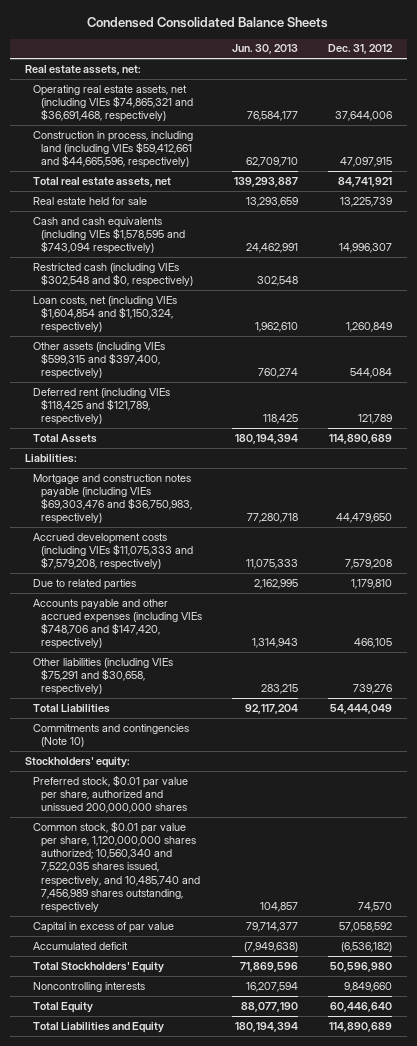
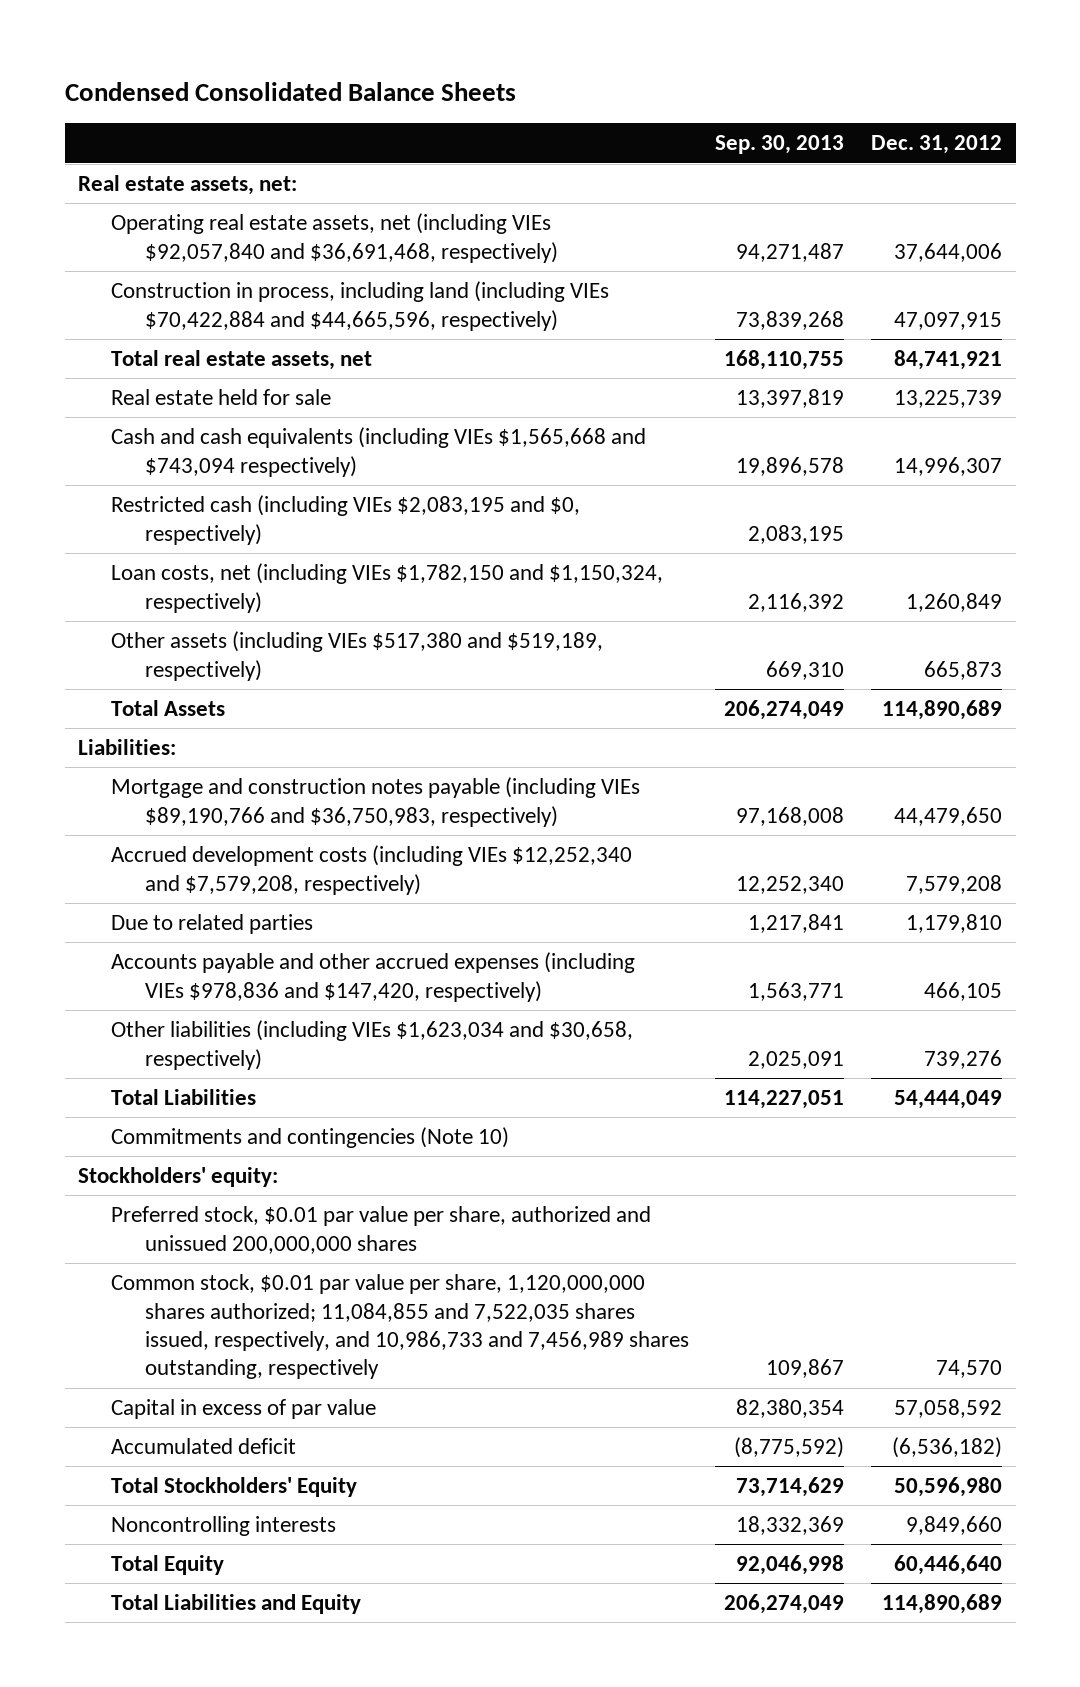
- | Jun. 30, 2013 | Dec. 31, 2012
+ | Sep. 30, 2013 | Dec. 31, 2012
- Operating real estate assets, net (including VIEs $74,865,321 and $36,691,468, respectively) | 76,584,177 | 37,644,006
- Construction in process, including land (including VIEs $59,412,661 and $44,665,596, respectively) | 62,709,710 | 47,097,915
+ Operating real estate assets, net (including VIEs $92,057,840 and $36,691,468, respectively) | 94,271,487 | 37,644,006
+ Construction in process, including land (including VIEs $70,422,884 and $44,665,596, respectively) | 73,839,268 | 47,097,915
- Cash and cash equivalents (including VIEs $1,578,595 and $743,094 respectively) | 24,462,991 | 14,996,307
- Restricted cash (including VIEs $302,548 and $0, respectively) | 302,548 |
- Loan costs, net (including VIEs $1,604,854 and $1,150,324, respectively) | 1,962,610 | 1,260,849
- Other assets (including VIEs $599,315 and $397,400, respectively) | 760,274 | 544,084
- Deferred rent (including VIEs $118,425 and $121,789, respectively) | 118,425 | 121,789
+ Cash and cash equivalents (including VIEs $1,565,668 and $743,094 respectively) | 19,896,578 | 14,996,307
+ Restricted cash (including VIEs $2,083,195 and $0, respectively) | 2,083,195 |
+ Loan costs, net (including VIEs $1,782,150 and $1,150,324, respectively) | 2,116,392 | 1,260,849
+ Other assets (including VIEs $517,380 and $519,189, respectively) | 669,310 | 665,873
- Mortgage and construction notes payable (including VIEs $69,303,476 and $36,750,983, respectively) | 77,280,718 | 44,479,650
- Accrued development costs (including VIEs $11,075,333 and $7,579,208, respectively) | 11,075,333 | 7,579,208
+ Mortgage and construction notes payable (including VIEs $89,190,766 and $36,750,983, respectively) | 97,168,008 | 44,479,650
+ Accrued development costs (including VIEs $12,252,340 and $7,579,208, respectively) | 12,252,340 | 7,579,208
- Accounts payable and other accrued expenses (including VIEs $748,706 and $147,420, respectively) | 1,314,943 | 466,105
- Other liabilities (including VIEs $75,291 and $30,658, respectively) | 283,215 | 739,276
+ Accounts payable and other accrued expenses (including VIEs $978,836 and $147,420, respectively) | 1,563,771 | 466,105
+ Other liabilities (including VIEs $1,623,034 and $30,658, respectively) | 2,025,091 | 739,276
- Common stock, $0.01 par value per share, 1,120,000,000 shares authorized; 10,560,340 and 7,522,035 shares issued, respectively, and 10,485,740 and 7,456,989 shares outstanding, respectively | 104,857 | 74,570
+ Common stock, $0.01 par value per share, 1,120,000,000 shares authorized; 11,084,855 and 7,522,035 shares issued, respectively, and 10,986,733 and 7,456,989 shares outstanding, respectively | 109,867 | 74,570

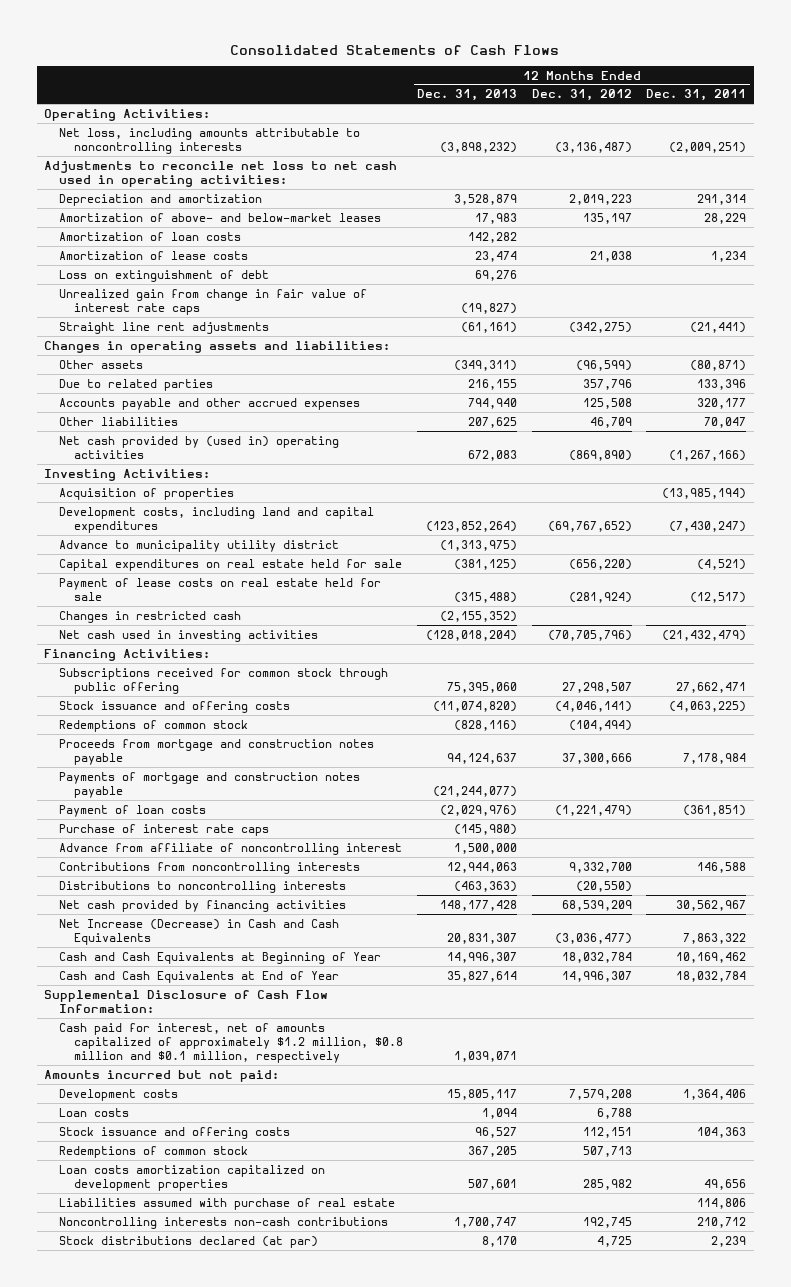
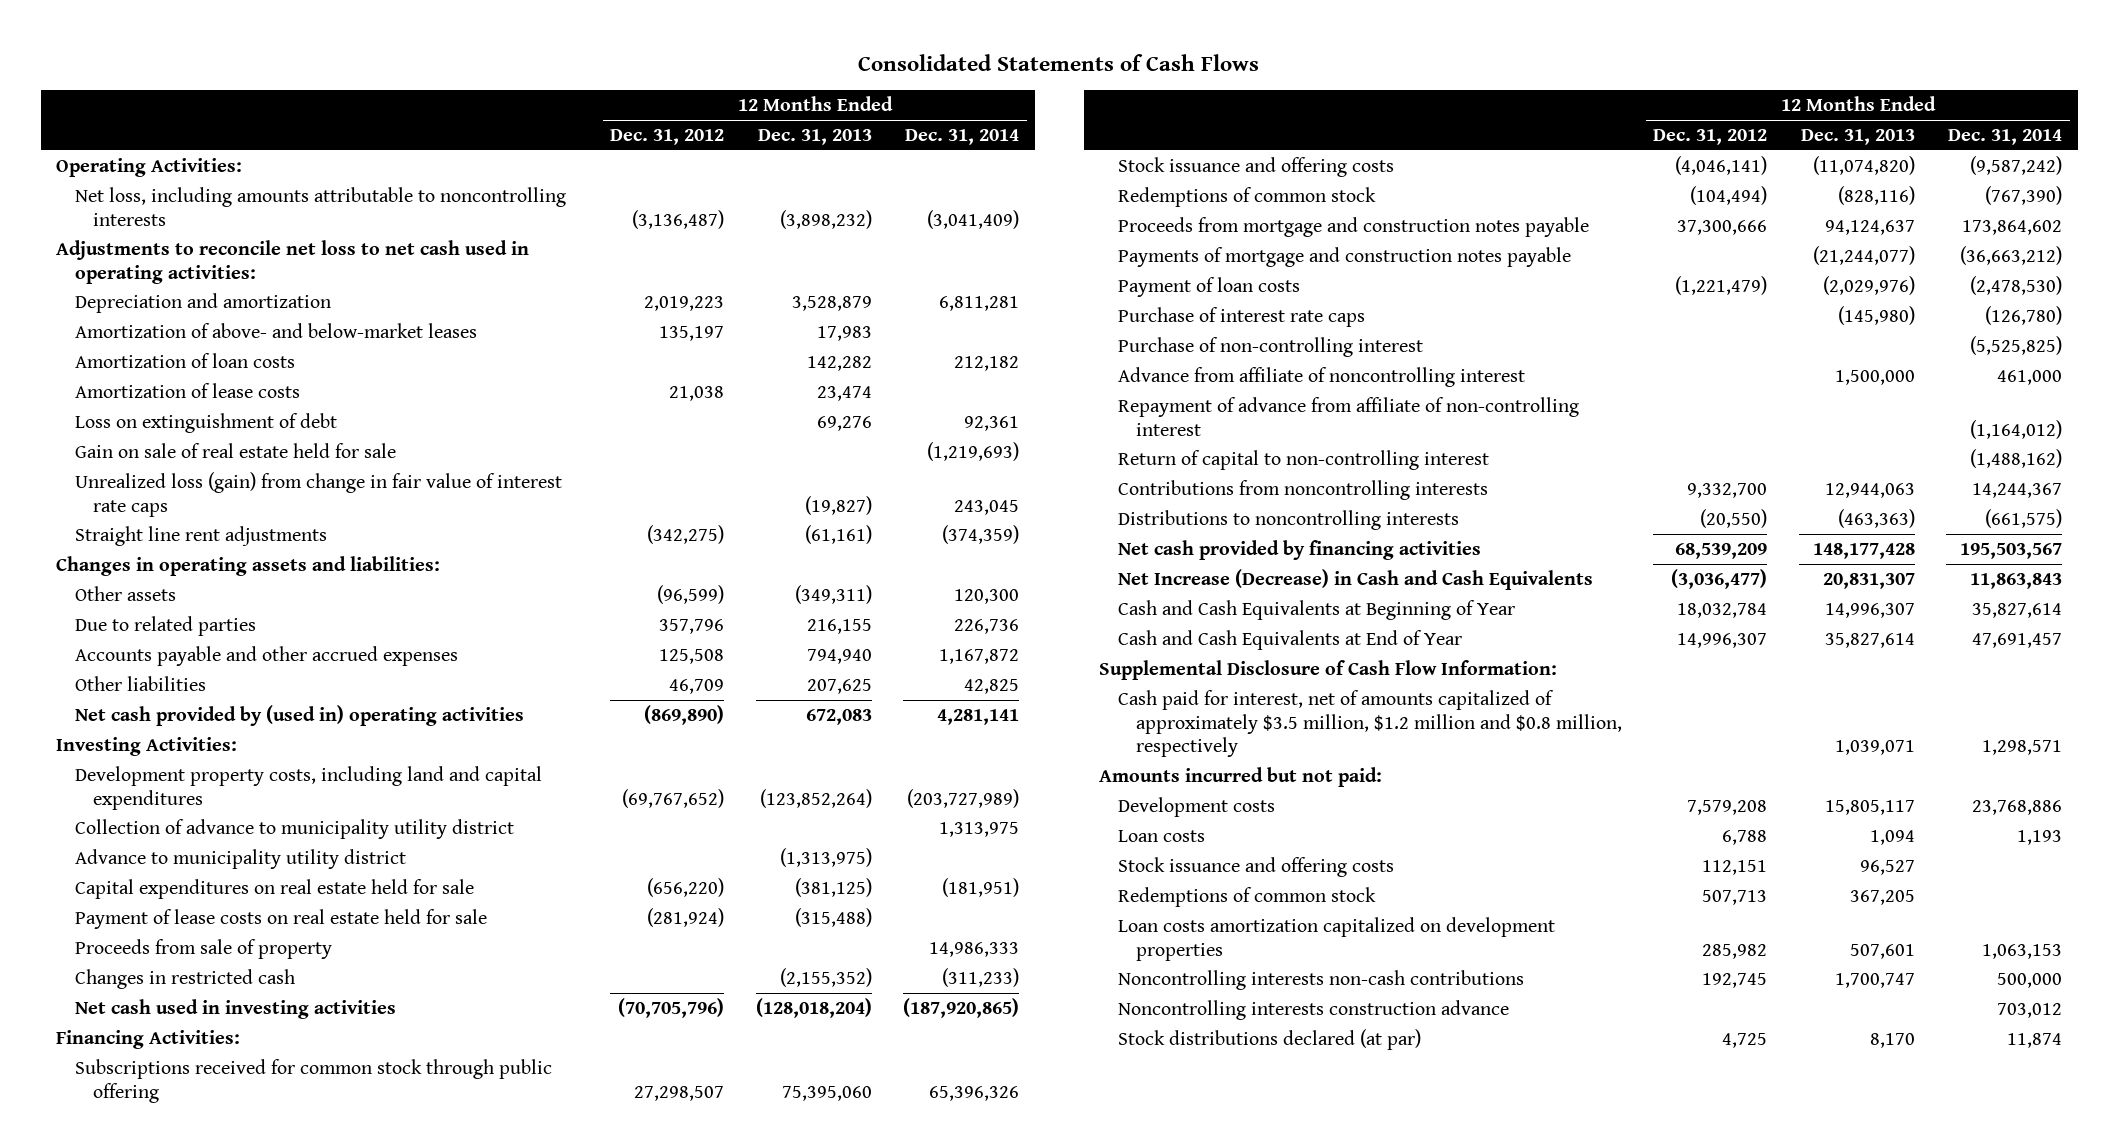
- | 12 Months Ended Dec. 31, 2013 | 12 Months Ended Dec. 31, 2012 | 12 Months Ended Dec. 31, 2011
+ | 12 Months Ended Dec. 31, 2012 | 12 Months Ended Dec. 31, 2013 | 12 Months Ended Dec. 31, 2014
- Unrealized gain from change in fair value of interest rate caps | (19,827) | |
+ Gain on sale of real estate held for sale | | | (1,219,693)
+ Unrealized loss (gain) from change in fair value of interest rate caps | | (19,827) | 243,045
- Acquisition of properties | | | (13,985,194)
- Development costs, including land and capital expenditures | (123,852,264) | (69,767,652) | (7,430,247)
+ Development property costs, including land and capital expenditures | (69,767,652) | (123,852,264) | (203,727,989)
+ Collection of advance to municipality utility district | | | 1,313,975
+ Proceeds from sale of property | | | 14,986,333
+ Purchase of non-controlling interest | | | (5,525,825)
+ Repayment of advance from affiliate of non-controlling interest | | | (1,164,012)
+ Return of capital to non-controlling interest | | | (1,488,162)
- Cash paid for interest, net of amounts capitalized of approximately $1.2 million, $0.8 million and $0.1 million, respectively | 1,039,071 | |
+ Cash paid for interest, net of amounts capitalized of approximately $3.5 million, $1.2 million and $0.8 million, respectively | | 1,039,071 | 1,298,571
- Liabilities assumed with purchase of real estate | | | 114,806
+ Noncontrolling interests construction advance | | | 703,012

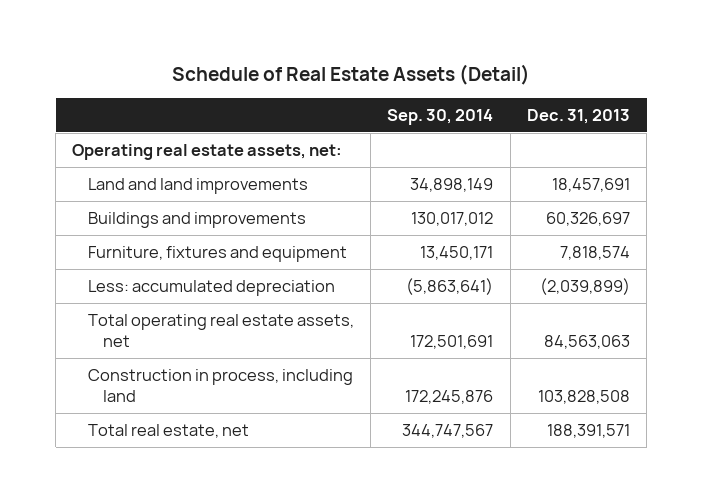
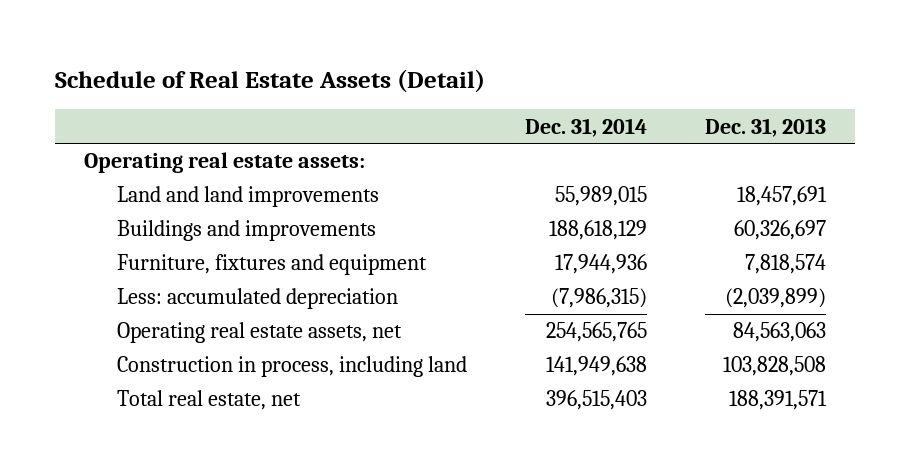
- | Sep. 30, 2014 | Dec. 31, 2013
+ | Dec. 31, 2014 | Dec. 31, 2013
- Operating real estate assets, net:
+ Operating real estate assets:
- Total operating real estate assets, net | 172,501,691 | 84,563,063
+ Operating real estate assets, net | 254,565,765 | 84,563,063

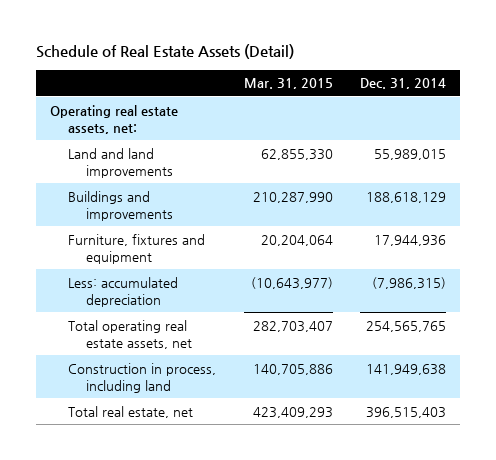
- | Dec. 31, 2014 | Dec. 31, 2013
+ | Mar. 31, 2015 | Dec. 31, 2014
- Operating real estate assets:
+ Operating real estate assets, net:
- Operating real estate assets, net | 254,565,765 | 84,563,063
+ Total operating real estate assets, net | 282,703,407 | 254,565,765

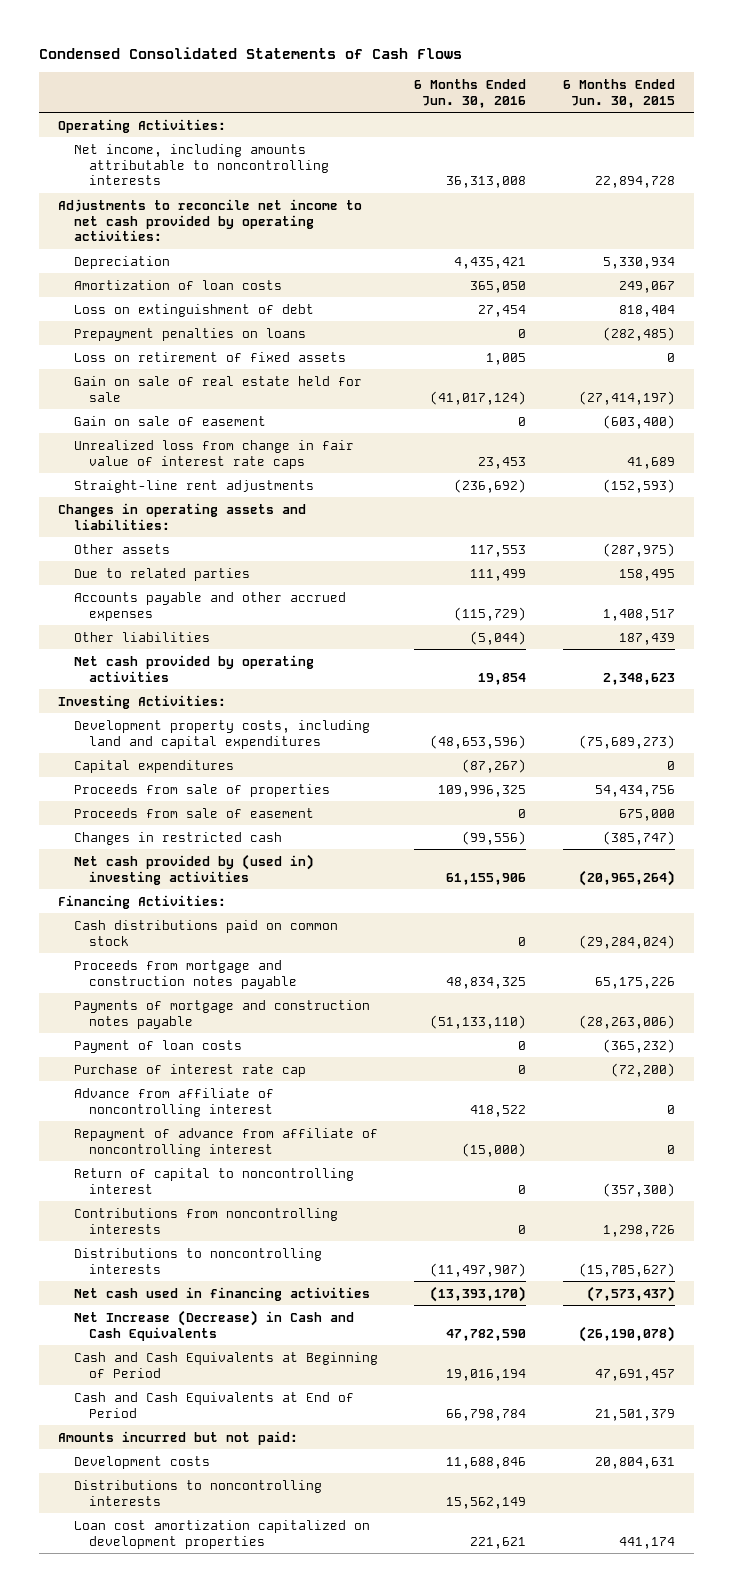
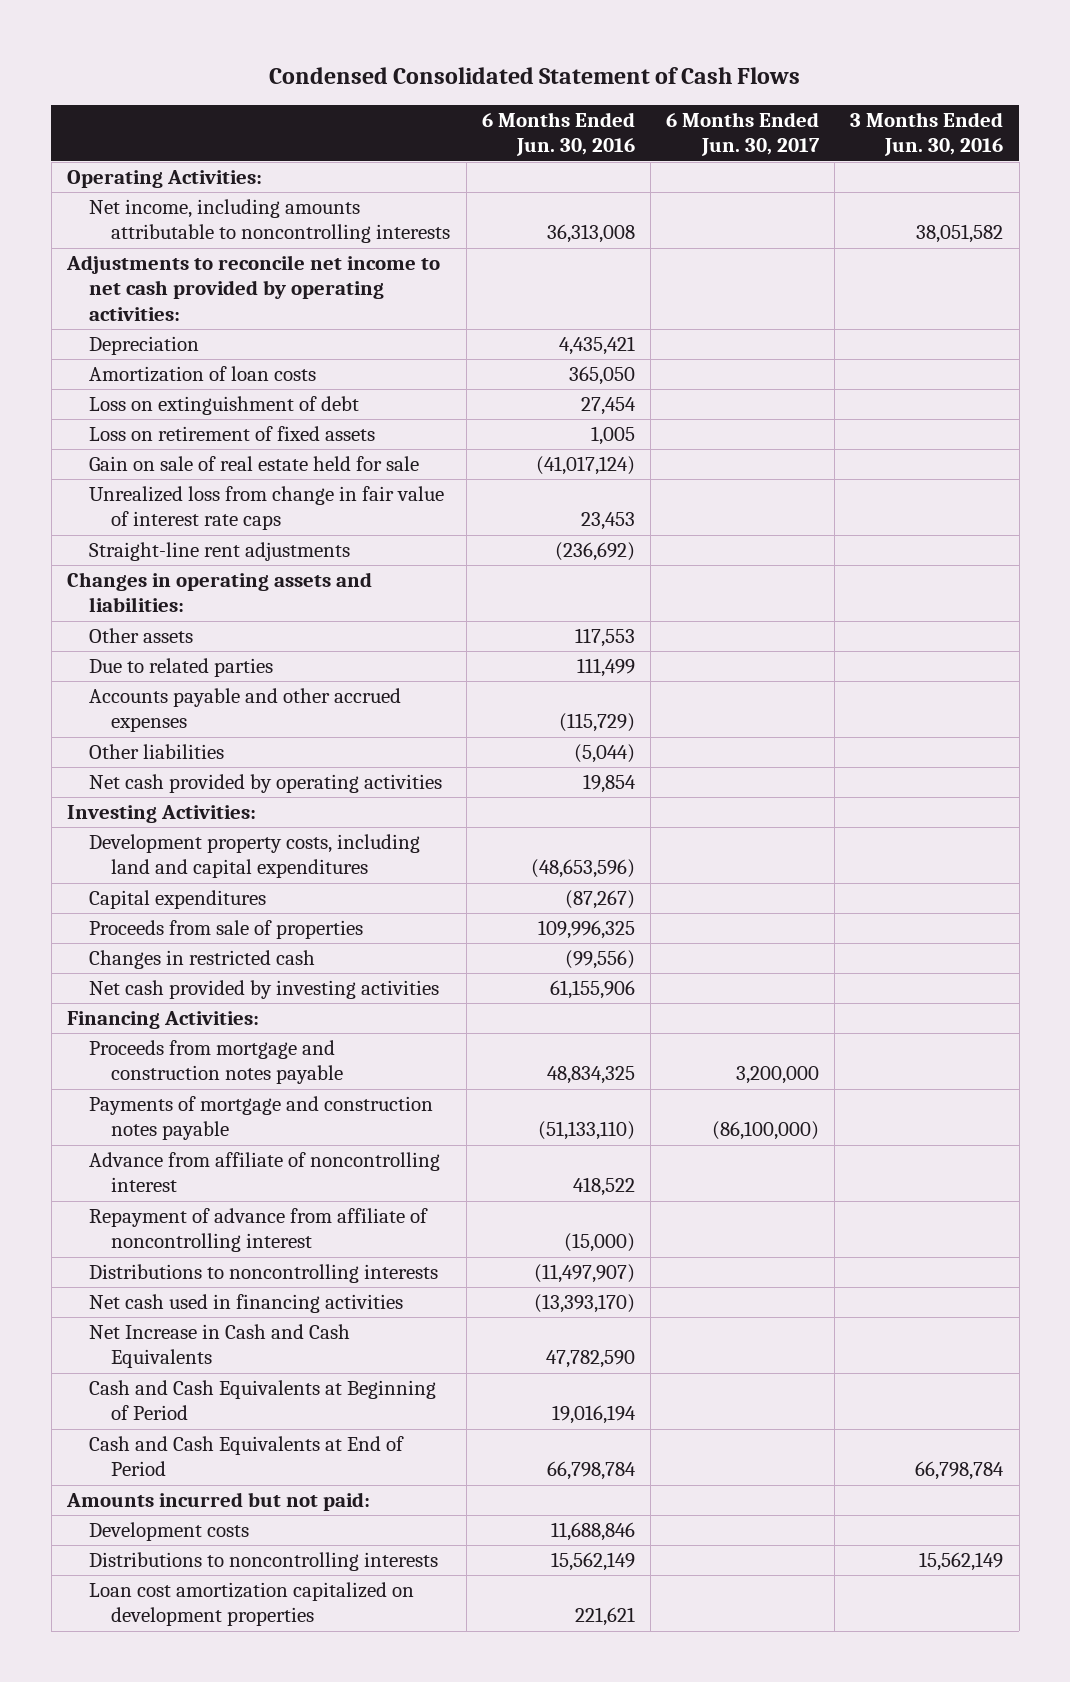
- Condensed Consolidated Statements of Cash Flows
+ Condensed Consolidated Statement of Cash Flows
- | 6 Months Ended Jun. 30, 2016 | 6 Months Ended Jun. 30, 2015
+ | 6 Months Ended Jun. 30, 2016 | 6 Months Ended Jun. 30, 2017 | 3 Months Ended Jun. 30, 2016
- Prepayment penalties on loans | 0 | (282,485)
- Gain on sale of easement | 0 | (603,400)
- Proceeds from sale of easement | 0 | 675,000
- Net cash provided by (used in) investing activities | 61,155,906 | (20,965,264)
+ Net cash provided by investing activities | 61,155,906 | |
- Cash distributions paid on common stock | 0 | (29,284,024)
- Payment of loan costs | 0 | (365,232)
- Purchase of interest rate cap | 0 | (72,200)
- Return of capital to noncontrolling interest | 0 | (357,300)
- Contributions from noncontrolling interests | 0 | 1,298,726
- Net Increase (Decrease) in Cash and Cash Equivalents | 47,782,590 | (26,190,078)
+ Net Increase in Cash and Cash Equivalents | 47,782,590 | |

